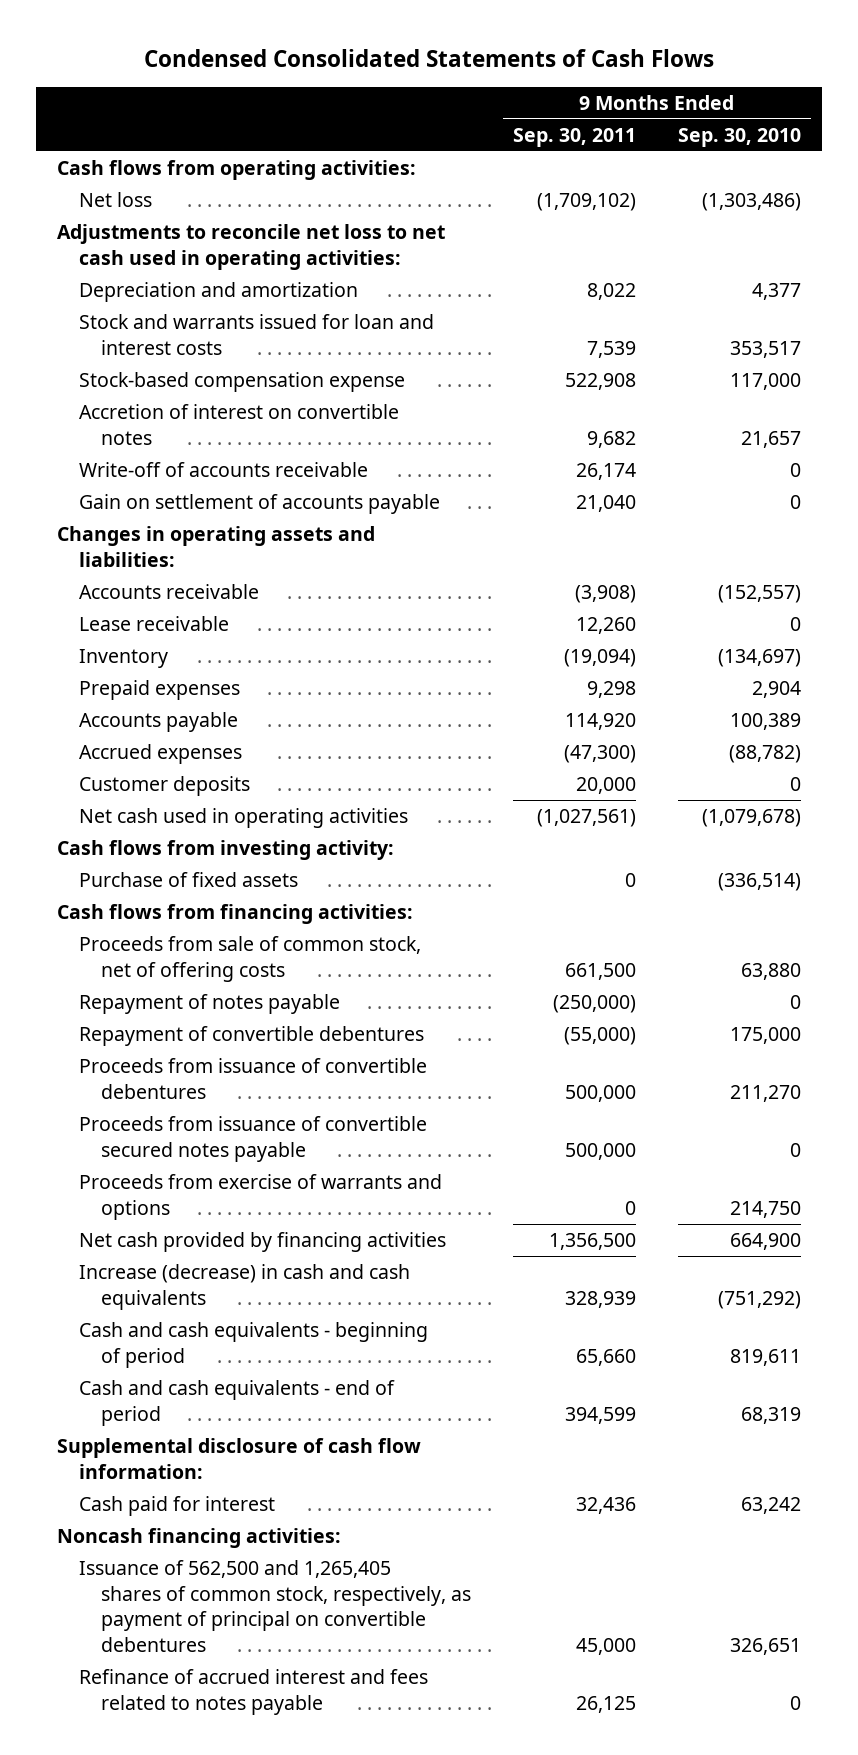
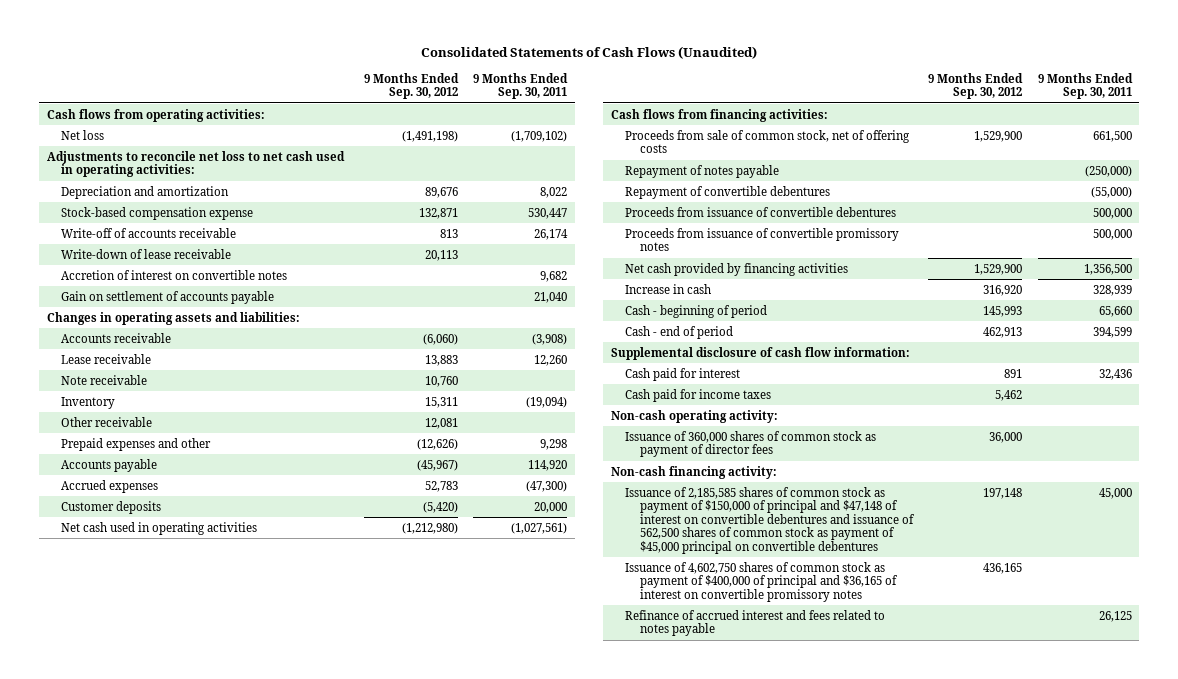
- Condensed Consolidated Statements of Cash Flows
+ Consolidated Statements of Cash Flows (Unaudited)
- | 9 Months Ended Sep. 30, 2011 | 9 Months Ended Sep. 30, 2010
+ | 9 Months Ended Sep. 30, 2012 | 9 Months Ended Sep. 30, 2011
- Stock and warrants issued for loan and interest costs | 7,539 | 353,517
- Stock-based compensation expense | 522,908 | 117,000
+ Stock-based compensation expense | 132,871 | 530,447
+ Write-down of lease receivable | 20,113 |
moved down: Accretion of interest on convertible notes | | 9,682
+ Note receivable | 10,760 |
- Prepaid expenses | 9,298 | 2,904
+ Other receivable | 12,081 |
+ Prepaid expenses and other | (12,626) | 9,298
- Cash flows from investing activity:
- Purchase of fixed assets | 0 | (336,514)
- Proceeds from issuance of convertible secured notes payable | 500,000 | 0
- Proceeds from exercise of warrants and options | 0 | 214,750
+ Proceeds from issuance of convertible promissory notes | | 500,000
- Increase (decrease) in cash and cash equivalents | 328,939 | (751,292)
- Cash and cash equivalents - beginning of period | 65,660 | 819,611
- Cash and cash equivalents - end of period | 394,599 | 68,319
+ Increase in cash | 316,920 | 328,939
+ Cash - beginning of period | 145,993 | 65,660
+ Cash - end of period | 462,913 | 394,599
- Noncash financing activities:
- Issuance of 562,500 and 1,265,405 shares of common stock, respectively, as payment of principal on convertible debentures | 45,000 | 326,651
+ Cash paid for income taxes | 5,462 |
+ Non-cash operating activity:
+ Issuance of 360,000 shares of common stock as payment of director fees | 36,000 |
+ Non-cash financing activity:
+ Issuance of 2,185,585 shares of common stock as payment of $150,000 of principal and $47,148 of interest on convertible debentures and issuance of 562,500 shares of common stock as payment of $45,000 principal on convertible debentures | 197,148 | 45,000
+ Issuance of 4,602,750 shares of common stock as payment of $400,000 of principal and $36,165 of interest on convertible promissory notes | 436,165 |

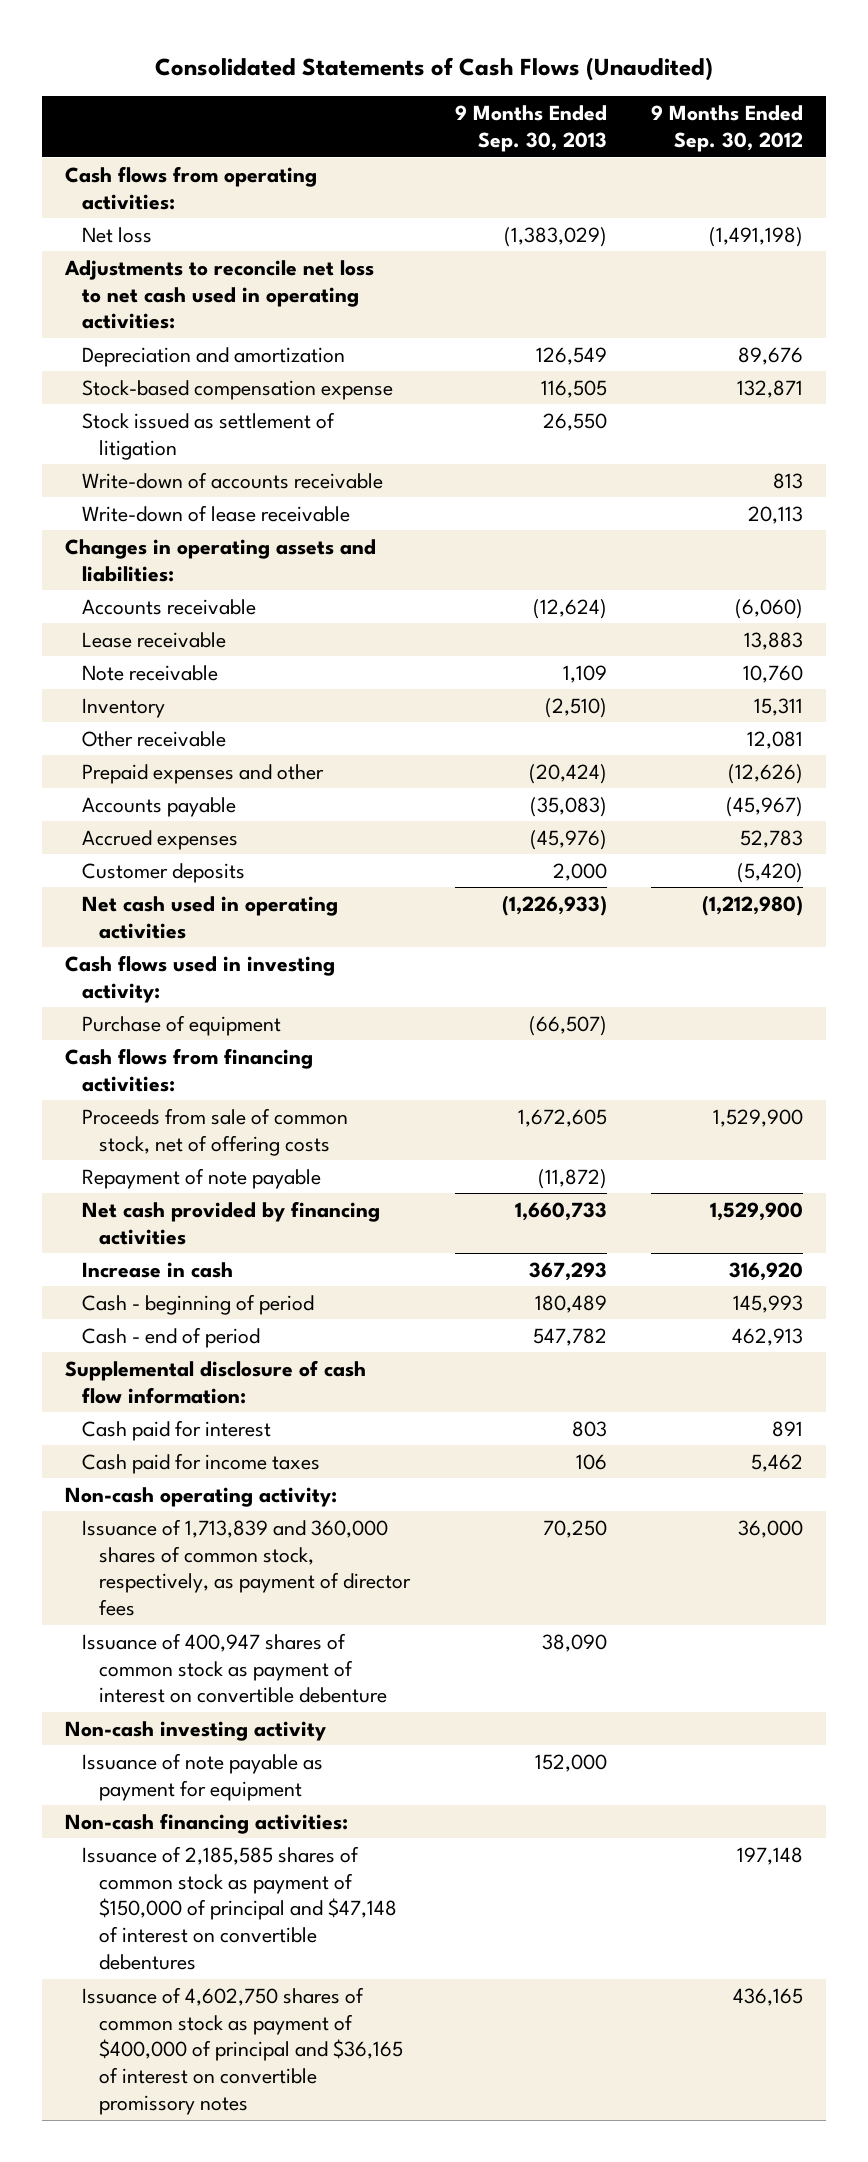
- | 9 Months Ended Sep. 30, 2012 | 9 Months Ended Sep. 30, 2011
+ | 9 Months Ended Sep. 30, 2013 | 9 Months Ended Sep. 30, 2012
- Write-off of accounts receivable | 813 | 26,174
+ Stock issued as settlement of litigation | 26,550 |
+ Write-down of accounts receivable | | 813
- Accretion of interest on convertible notes | | 9,682
- Gain on settlement of accounts payable | | 21,040
+ Cash flows used in investing activity:
+ Purchase of equipment | (66,507) |
- Repayment of notes payable | | (250,000)
- Repayment of convertible debentures | | (55,000)
- Proceeds from issuance of convertible debentures | | 500,000
- Proceeds from issuance of convertible promissory notes | | 500,000
+ Repayment of note payable | (11,872) |
- Issuance of 360,000 shares of common stock as payment of director fees | 36,000 |
- Non-cash financing activity:
- Issuance of 2,185,585 shares of common stock as payment of $150,000 of principal and $47,148 of interest on convertible debentures and issuance of 562,500 shares of common stock as payment of $45,000 principal on convertible debentures | 197,148 | 45,000
+ Issuance of 1,713,839 and 360,000 shares of common stock, respectively, as payment of director fees | 70,250 | 36,000
+ Issuance of 400,947 shares of common stock as payment of interest on convertible debenture | 38,090 |
+ Non-cash investing activity
+ Issuance of note payable as payment for equipment | 152,000 |
+ Non-cash financing activities:
+ Issuance of 2,185,585 shares of common stock as payment of $150,000 of principal and $47,148 of interest on convertible debentures | | 197,148
- Refinance of accrued interest and fees related to notes payable | | 26,125

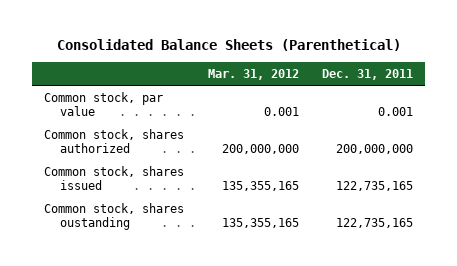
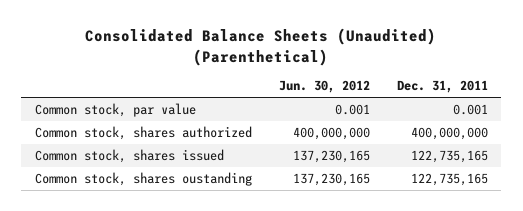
- Consolidated Balance Sheets (Parenthetical)
+ Consolidated Balance Sheets (Unaudited) (Parenthetical)
- | Mar. 31, 2012 | Dec. 31, 2011
+ | Jun. 30, 2012 | Dec. 31, 2011
- Common stock, shares authorized | 200,000,000 | 200,000,000
+ Common stock, shares authorized | 400,000,000 | 400,000,000

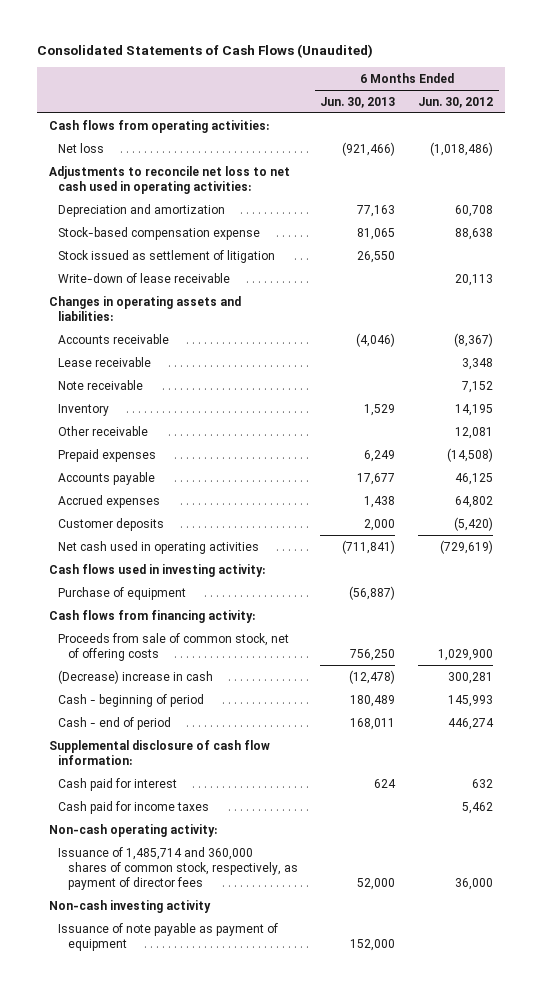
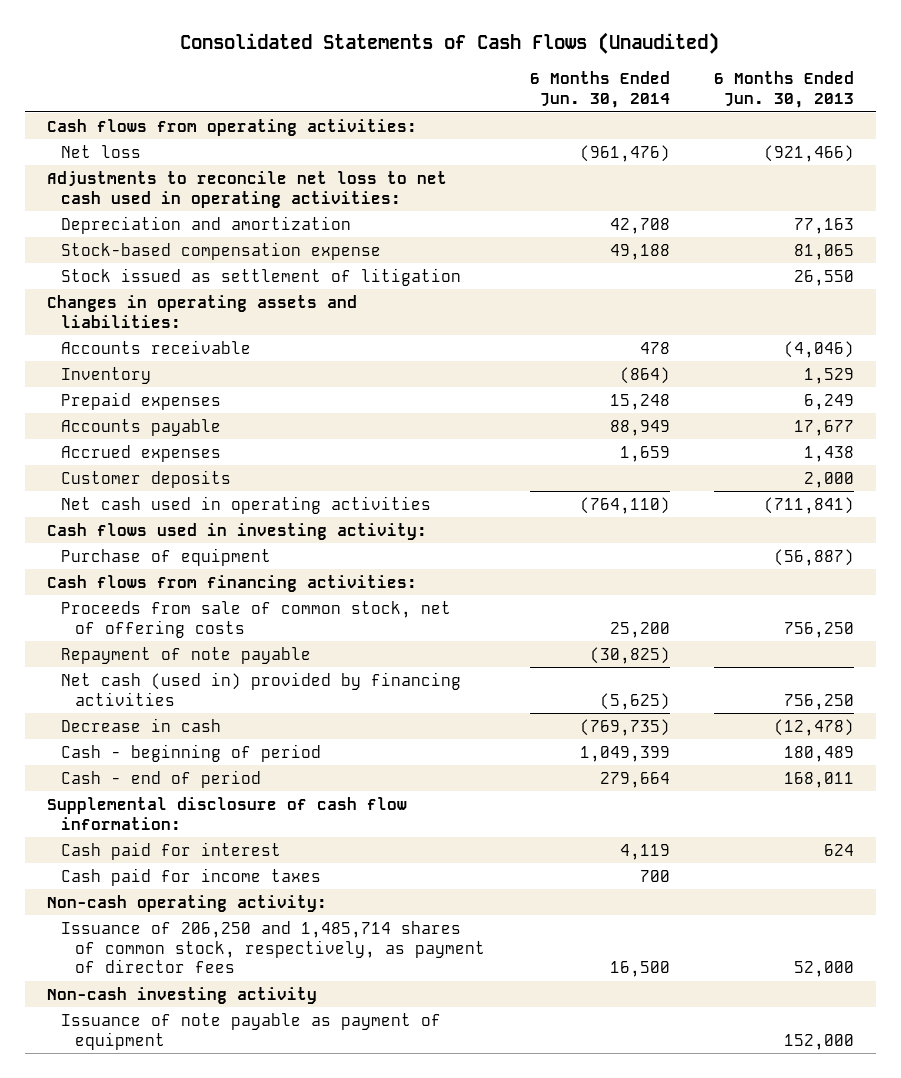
- | 6 Months Ended Jun. 30, 2013 | 6 Months Ended Jun. 30, 2012
+ | 6 Months Ended Jun. 30, 2014 | 6 Months Ended Jun. 30, 2013
- Write-down of lease receivable | | 20,113
- Lease receivable | | 3,348
- Note receivable | | 7,152
- Other receivable | | 12,081
- Cash flows from financing activity:
+ Cash flows from financing activities:
- (Decrease) increase in cash | (12,478) | 300,281
+ Repayment of note payable | (30,825) |
+ Net cash (used in) provided by financing activities | (5,625) | 756,250
+ Decrease in cash | (769,735) | (12,478)
- Issuance of 1,485,714 and 360,000 shares of common stock, respectively, as payment of director fees | 52,000 | 36,000
+ Issuance of 206,250 and 1,485,714 shares of common stock, respectively, as payment of director fees | 16,500 | 52,000

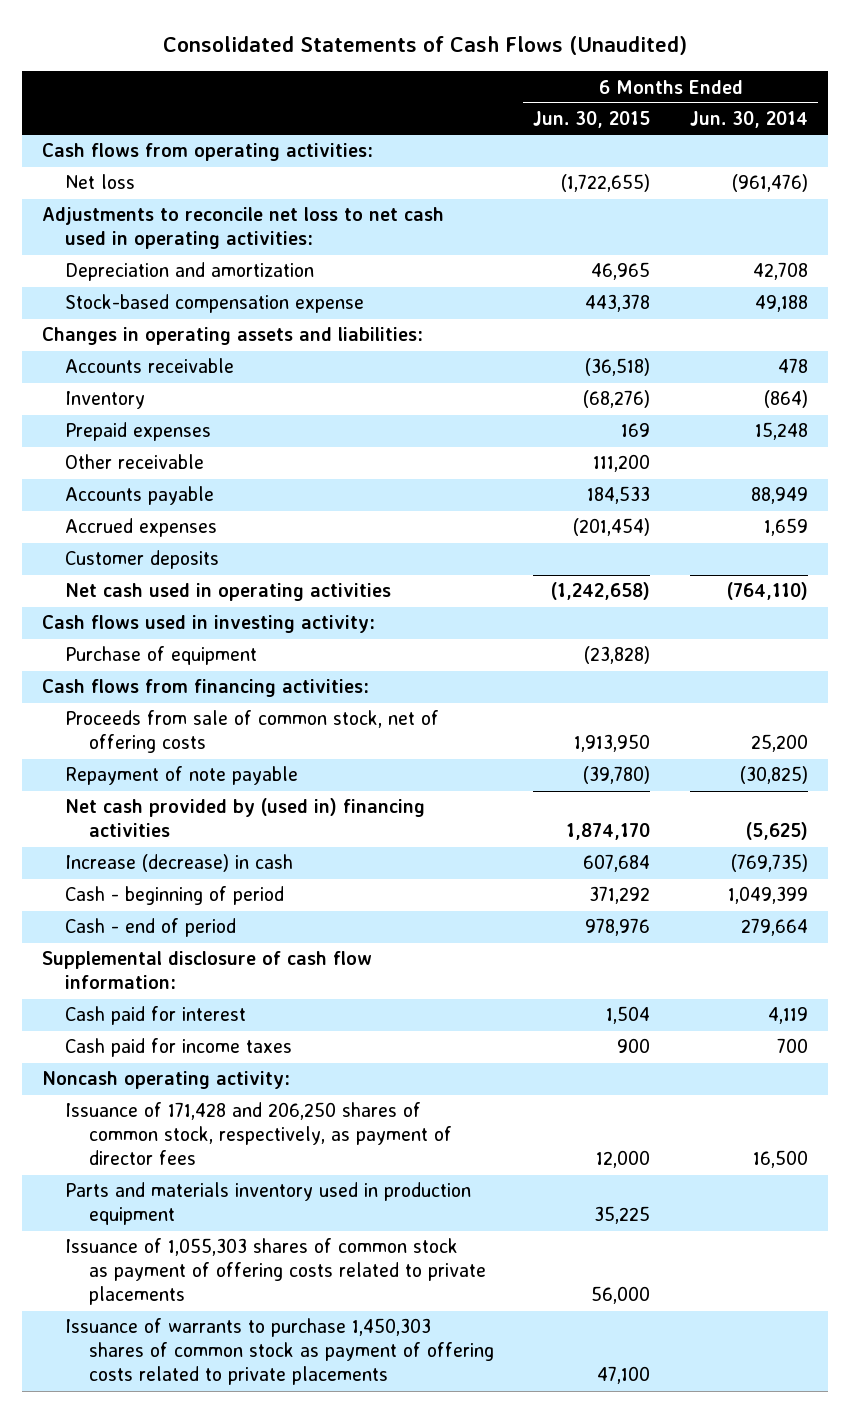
- | 6 Months Ended Jun. 30, 2014 | 6 Months Ended Jun. 30, 2013
+ | 6 Months Ended Jun. 30, 2015 | 6 Months Ended Jun. 30, 2014
- Stock issued as settlement of litigation | | 26,550
+ Other receivable | 111,200 |
- Net cash (used in) provided by financing activities | (5,625) | 756,250
- Decrease in cash | (769,735) | (12,478)
+ Net cash provided by (used in) financing activities | 1,874,170 | (5,625)
+ Increase (decrease) in cash | 607,684 | (769,735)
- Non-cash operating activity:
- Issuance of 206,250 and 1,485,714 shares of common stock, respectively, as payment of director fees | 16,500 | 52,000
- Non-cash investing activity
- Issuance of note payable as payment of equipment | | 152,000
+ Noncash operating activity:
+ Issuance of 171,428 and 206,250 shares of common stock, respectively, as payment of director fees | 12,000 | 16,500
+ Parts and materials inventory used in production equipment | 35,225 |
+ Issuance of 1,055,303 shares of common stock as payment of offering costs related to private placements | 56,000 |
+ Issuance of warrants to purchase 1,450,303 shares of common stock as payment of offering costs related to private placements | 47,100 |

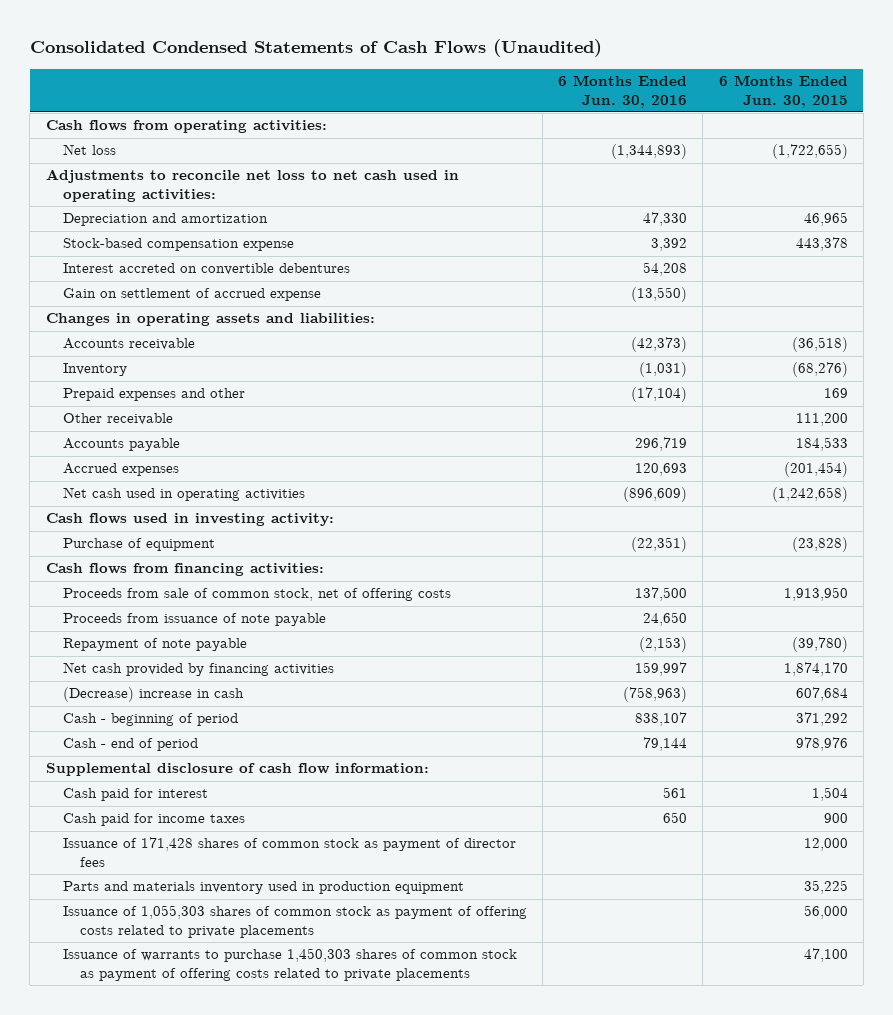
- Consolidated Statements of Cash Flows (Unaudited)
+ Consolidated Condensed Statements of Cash Flows (Unaudited)
- | 6 Months Ended Jun. 30, 2015 | 6 Months Ended Jun. 30, 2014
+ | 6 Months Ended Jun. 30, 2016 | 6 Months Ended Jun. 30, 2015
+ Interest accreted on convertible debentures | 54,208 |
+ Gain on settlement of accrued expense | (13,550) |
- Prepaid expenses | 169 | 15,248
+ Prepaid expenses and other | (17,104) | 169
- Customer deposits
+ Proceeds from issuance of note payable | 24,650 |
- Net cash provided by (used in) financing activities | 1,874,170 | (5,625)
- Increase (decrease) in cash | 607,684 | (769,735)
+ Net cash provided by financing activities | 159,997 | 1,874,170
+ (Decrease) increase in cash | (758,963) | 607,684
- Noncash operating activity:
- Issuance of 171,428 and 206,250 shares of common stock, respectively, as payment of director fees | 12,000 | 16,500
+ Issuance of 171,428 shares of common stock as payment of director fees | | 12,000

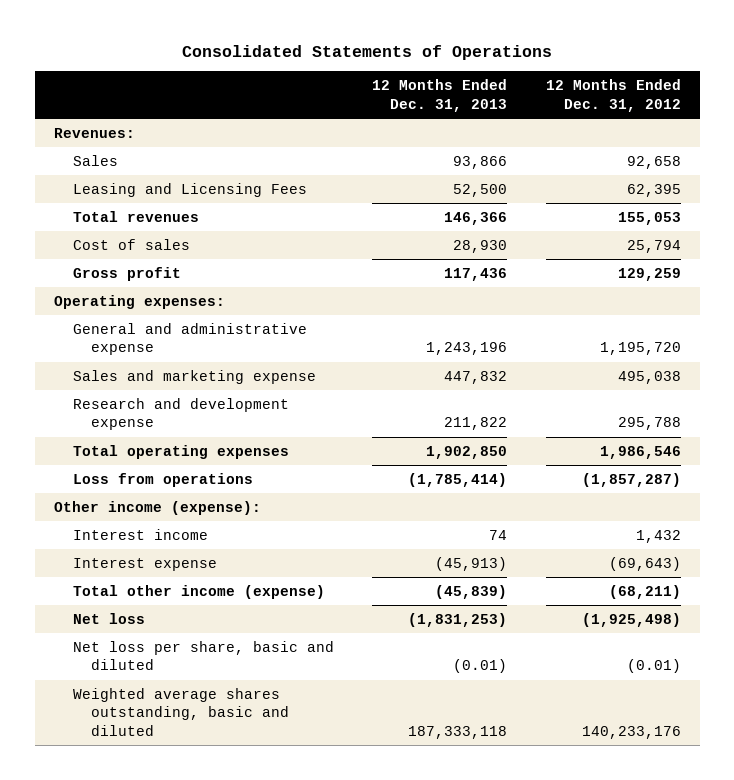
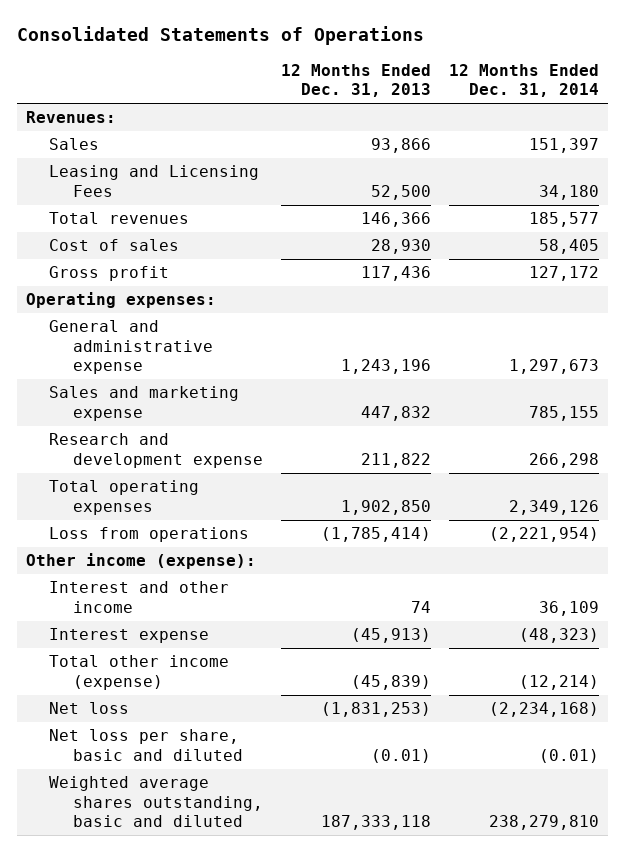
- | 12 Months Ended Dec. 31, 2013 | 12 Months Ended Dec. 31, 2012
+ | 12 Months Ended Dec. 31, 2013 | 12 Months Ended Dec. 31, 2014
- Interest income | 74 | 1,432
+ Interest and other income | 74 | 36,109

